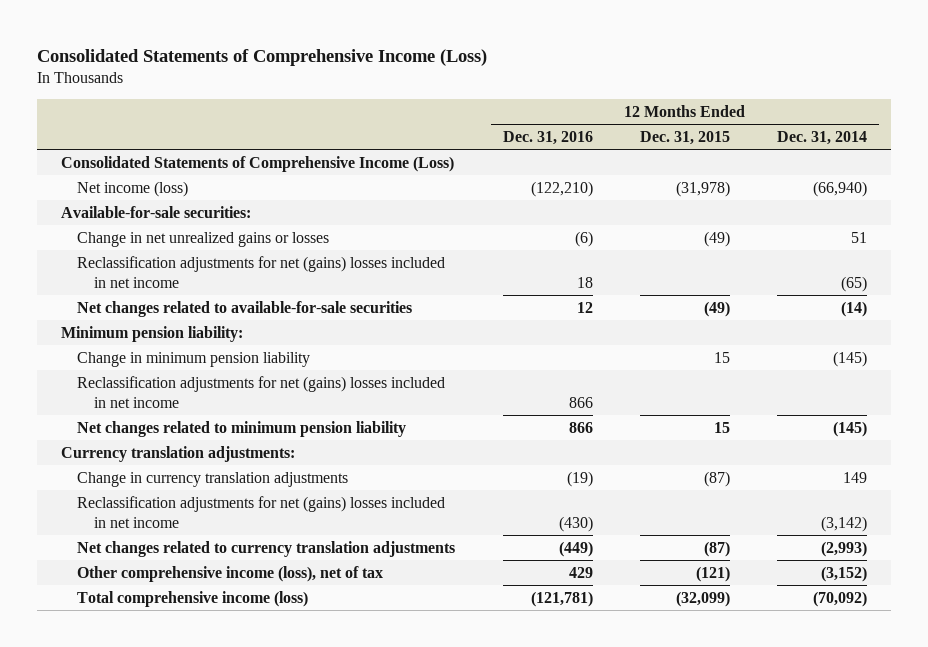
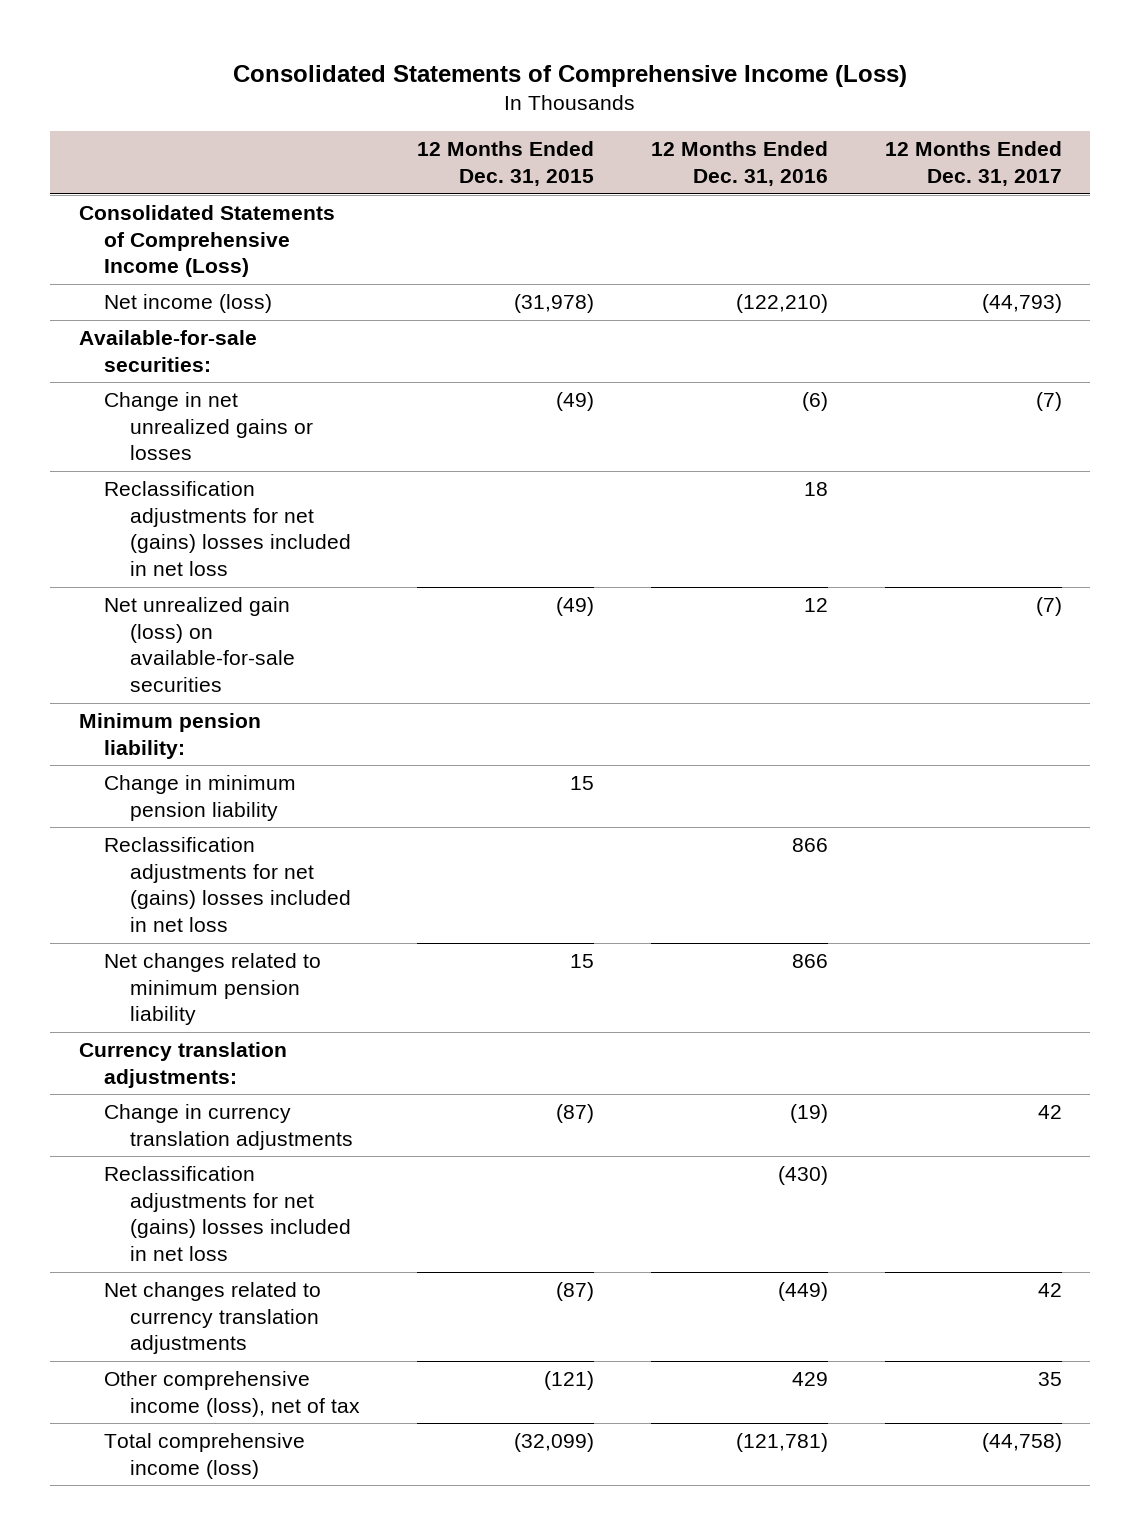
- | 12 Months Ended Dec. 31, 2016 | 12 Months Ended Dec. 31, 2015 | 12 Months Ended Dec. 31, 2014
+ | 12 Months Ended Dec. 31, 2015 | 12 Months Ended Dec. 31, 2016 | 12 Months Ended Dec. 31, 2017
- Reclassification adjustments for net (gains) losses included in net income | 18 | | (65)
- Net changes related to available-for-sale securities | 12 | (49) | (14)
+ Reclassification adjustments for net (gains) losses included in net loss | | 18 |
+ Net unrealized gain (loss) on available-for-sale securities | (49) | 12 | (7)
- Reclassification adjustments for net (gains) losses included in net income | 866 | |
+ Reclassification adjustments for net (gains) losses included in net loss | | 866 |
- Reclassification adjustments for net (gains) losses included in net income | (430) | | (3,142)
+ Reclassification adjustments for net (gains) losses included in net loss | | (430) |

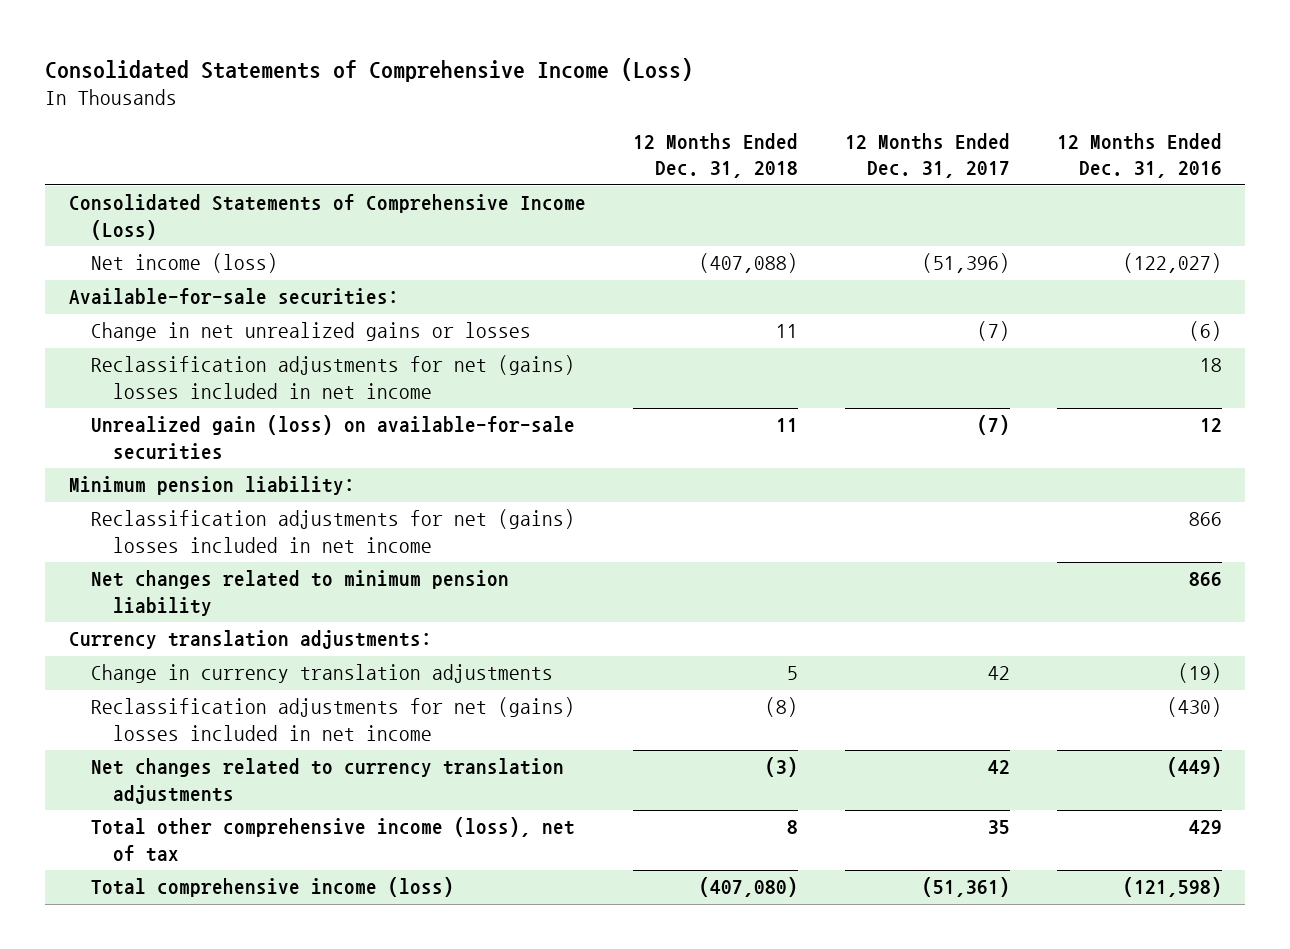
- | 12 Months Ended Dec. 31, 2015 | 12 Months Ended Dec. 31, 2016 | 12 Months Ended Dec. 31, 2017
+ | 12 Months Ended Dec. 31, 2018 | 12 Months Ended Dec. 31, 2017 | 12 Months Ended Dec. 31, 2016
- Net income (loss) | (31,978) | (122,210) | (44,793)
+ Net income (loss) | (407,088) | (51,396) | (122,027)
- Reclassification adjustments for net (gains) losses included in net loss | | 18 |
- Net unrealized gain (loss) on available-for-sale securities | (49) | 12 | (7)
+ Reclassification adjustments for net (gains) losses included in net income | | | 18
+ Unrealized gain (loss) on available-for-sale securities | 11 | (7) | 12
- Change in minimum pension liability | 15 | |
- Reclassification adjustments for net (gains) losses included in net loss | | 866 |
+ Reclassification adjustments for net (gains) losses included in net income | | | 866
- Reclassification adjustments for net (gains) losses included in net loss | | (430) |
+ Reclassification adjustments for net (gains) losses included in net income | (8) | | (430)
- Other comprehensive income (loss), net of tax | (121) | 429 | 35
- Total comprehensive income (loss) | (32,099) | (121,781) | (44,758)
+ Total other comprehensive income (loss), net of tax | 8 | 35 | 429
+ Total comprehensive income (loss) | (407,080) | (51,361) | (121,598)

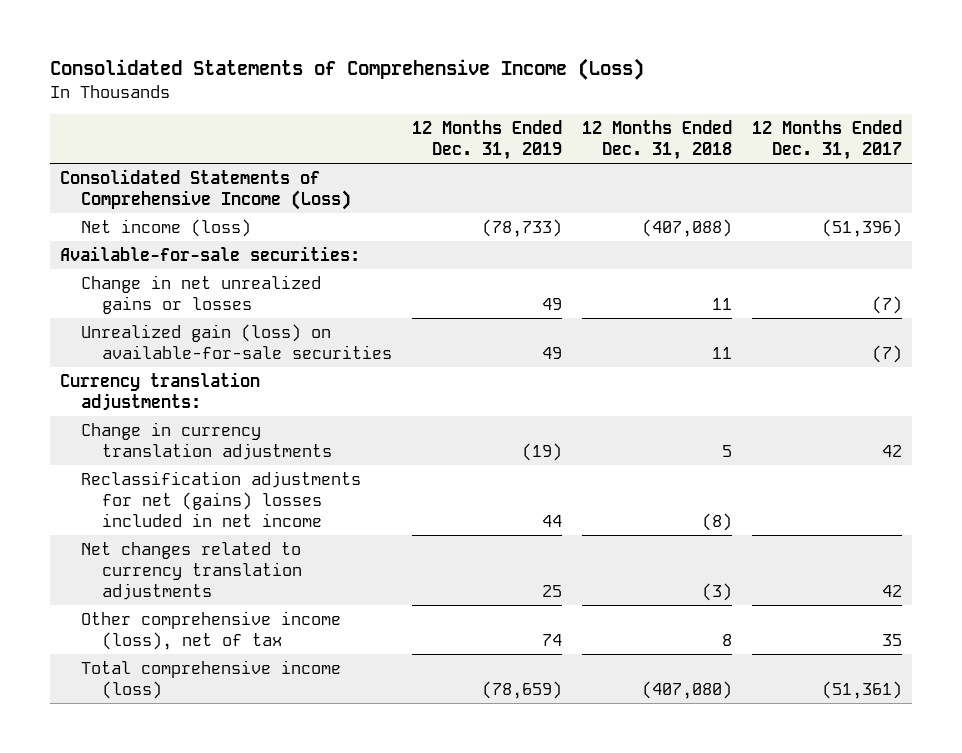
- | 12 Months Ended Dec. 31, 2018 | 12 Months Ended Dec. 31, 2017 | 12 Months Ended Dec. 31, 2016
+ | 12 Months Ended Dec. 31, 2019 | 12 Months Ended Dec. 31, 2018 | 12 Months Ended Dec. 31, 2017
- Reclassification adjustments for net (gains) losses included in net income | | | 18
- Minimum pension liability:
- Reclassification adjustments for net (gains) losses included in net income | | | 866
- Net changes related to minimum pension liability | | | 866
- Total other comprehensive income (loss), net of tax | 8 | 35 | 429
+ Other comprehensive income (loss), net of tax | 74 | 8 | 35

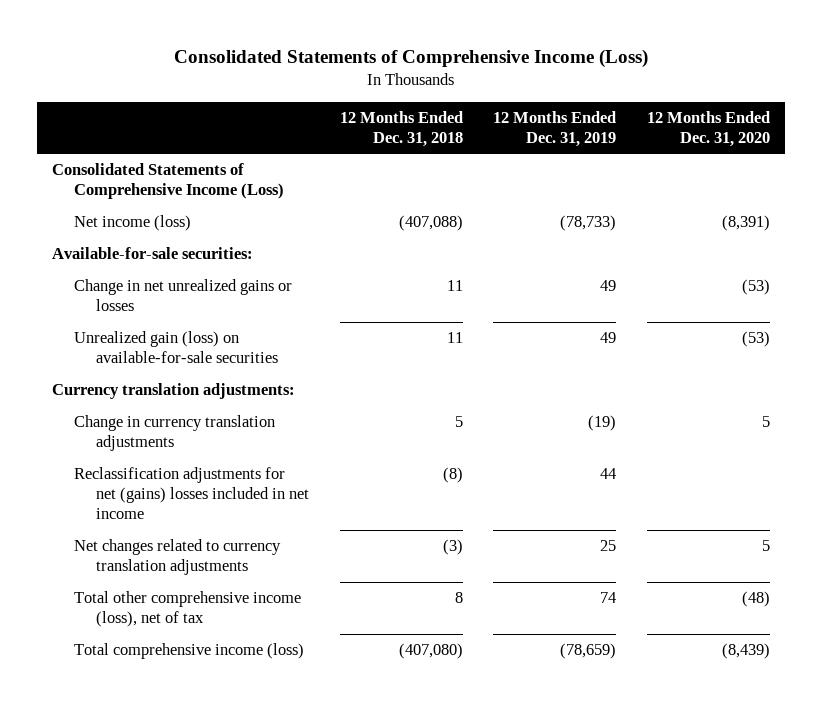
- | 12 Months Ended Dec. 31, 2019 | 12 Months Ended Dec. 31, 2018 | 12 Months Ended Dec. 31, 2017
+ | 12 Months Ended Dec. 31, 2018 | 12 Months Ended Dec. 31, 2019 | 12 Months Ended Dec. 31, 2020
- Other comprehensive income (loss), net of tax | 74 | 8 | 35
+ Total other comprehensive income (loss), net of tax | 8 | 74 | (48)

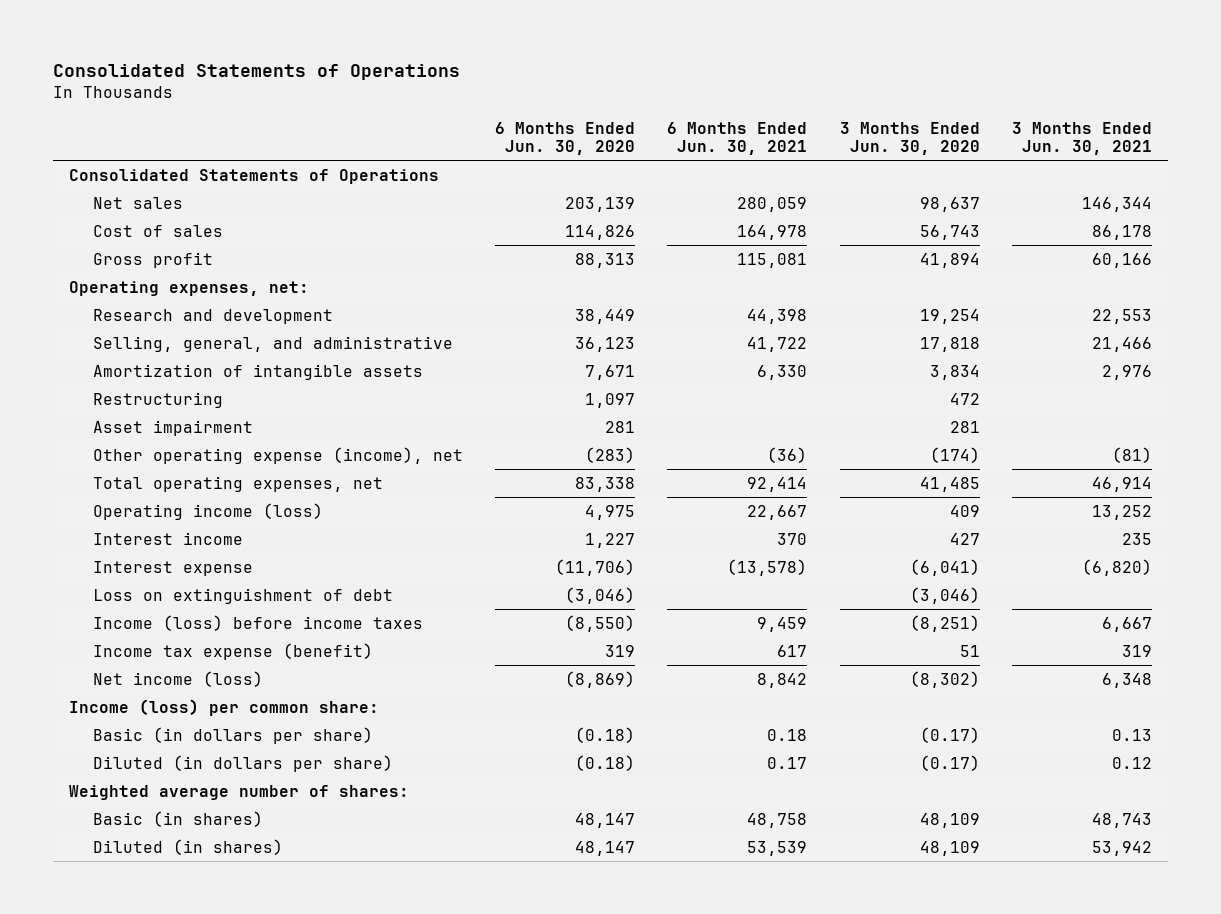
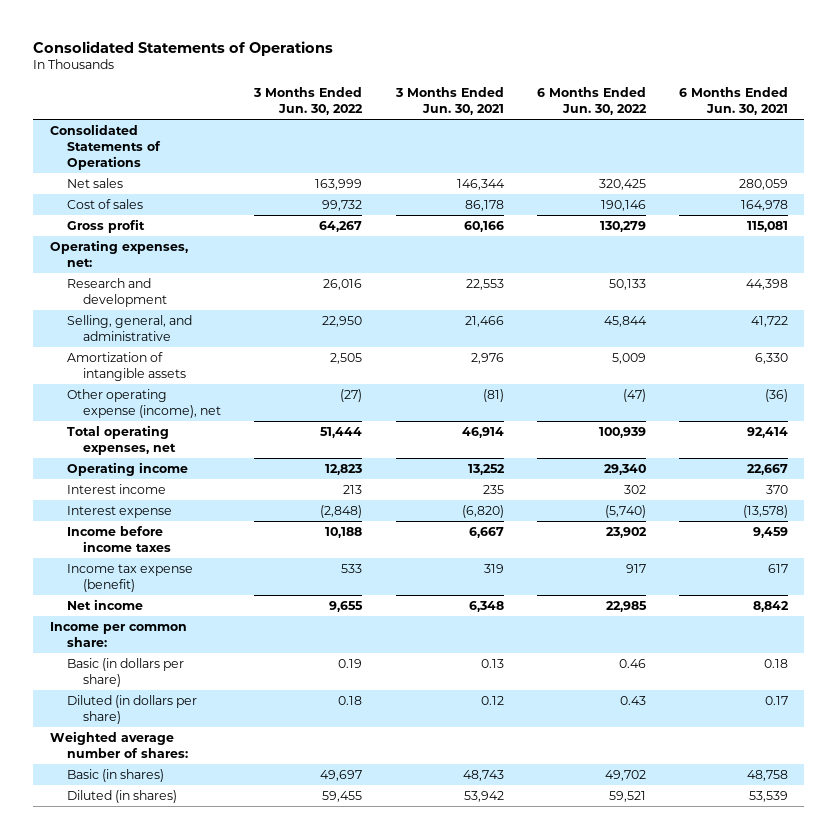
- | 6 Months Ended Jun. 30, 2020 | 6 Months Ended Jun. 30, 2021 | 3 Months Ended Jun. 30, 2020 | 3 Months Ended Jun. 30, 2021
+ | 3 Months Ended Jun. 30, 2022 | 3 Months Ended Jun. 30, 2021 | 6 Months Ended Jun. 30, 2022 | 6 Months Ended Jun. 30, 2021
- Restructuring | 1,097 | | 472 |
- Asset impairment | 281 | | 281 |
- Operating income (loss) | 4,975 | 22,667 | 409 | 13,252
+ Operating income | 12,823 | 13,252 | 29,340 | 22,667
- Loss on extinguishment of debt | (3,046) | | (3,046) |
- Income (loss) before income taxes | (8,550) | 9,459 | (8,251) | 6,667
+ Income before income taxes | 10,188 | 6,667 | 23,902 | 9,459
- Net income (loss) | (8,869) | 8,842 | (8,302) | 6,348
- Income (loss) per common share:
+ Net income | 9,655 | 6,348 | 22,985 | 8,842
+ Income per common share:

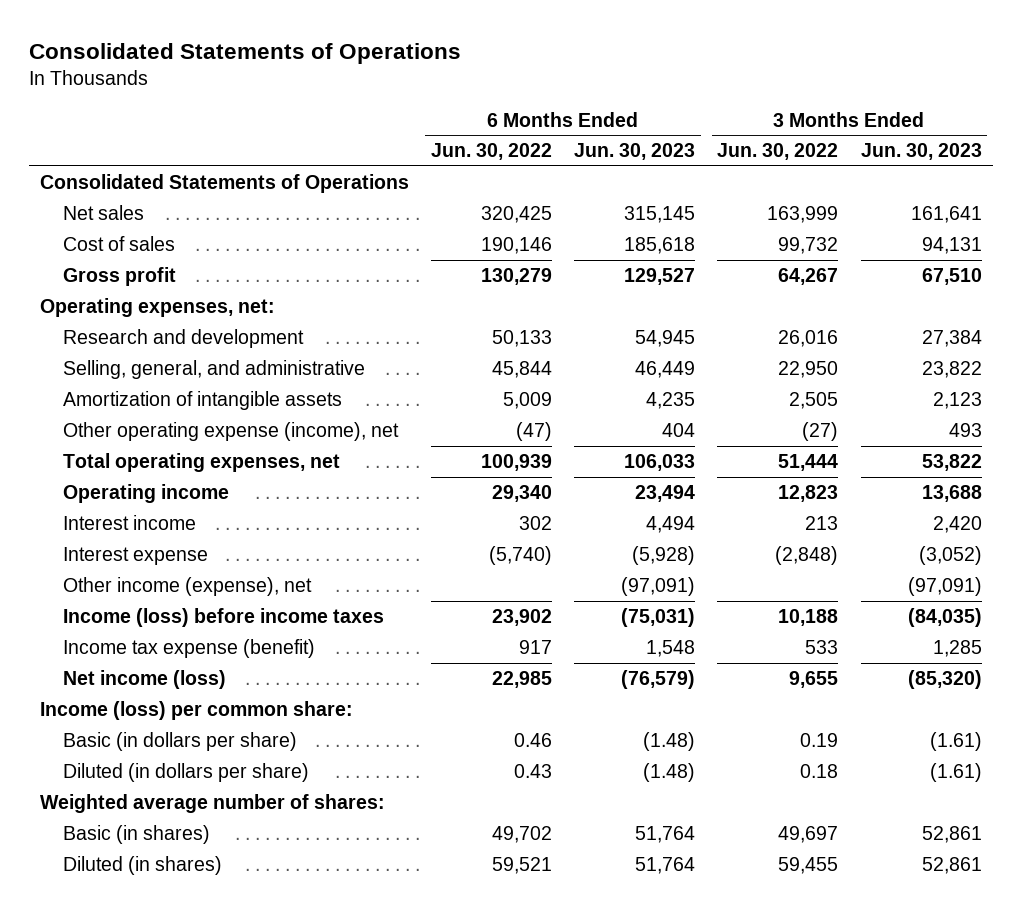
- | 3 Months Ended Jun. 30, 2022 | 3 Months Ended Jun. 30, 2021 | 6 Months Ended Jun. 30, 2022 | 6 Months Ended Jun. 30, 2021
+ | 6 Months Ended Jun. 30, 2022 | 6 Months Ended Jun. 30, 2023 | 3 Months Ended Jun. 30, 2022 | 3 Months Ended Jun. 30, 2023
- Income before income taxes | 10,188 | 6,667 | 23,902 | 9,459
+ Other income (expense), net | | (97,091) | | (97,091)
+ Income (loss) before income taxes | 23,902 | (75,031) | 10,188 | (84,035)
- Net income | 9,655 | 6,348 | 22,985 | 8,842
- Income per common share:
+ Net income (loss) | 22,985 | (76,579) | 9,655 | (85,320)
+ Income (loss) per common share:

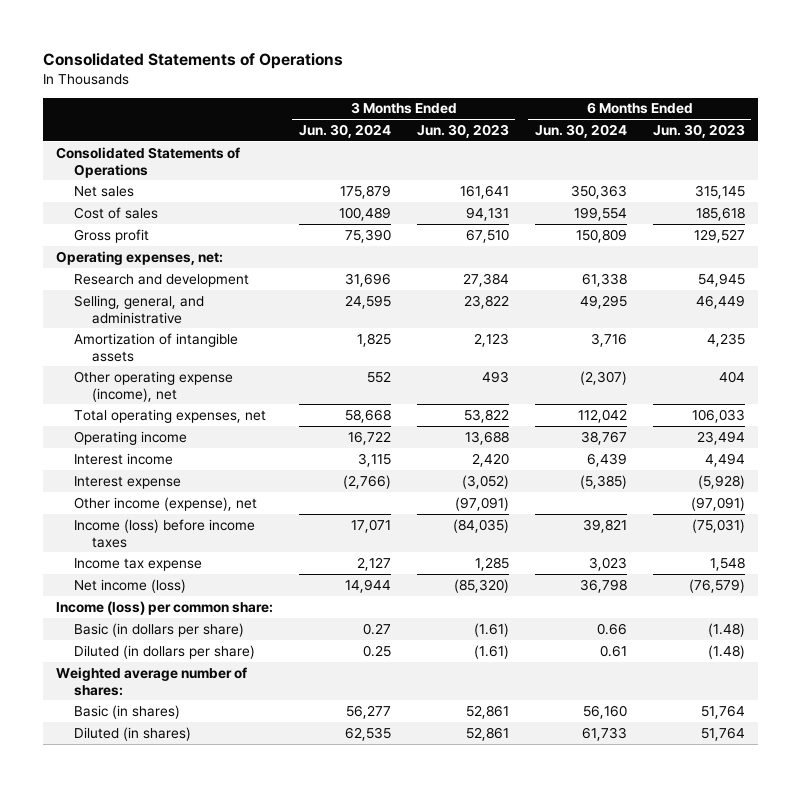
- | 6 Months Ended Jun. 30, 2022 | 6 Months Ended Jun. 30, 2023 | 3 Months Ended Jun. 30, 2022 | 3 Months Ended Jun. 30, 2023
+ | 3 Months Ended Jun. 30, 2024 | 3 Months Ended Jun. 30, 2023 | 6 Months Ended Jun. 30, 2024 | 6 Months Ended Jun. 30, 2023
- Income tax expense (benefit) | 917 | 1,548 | 533 | 1,285
+ Income tax expense | 2,127 | 1,285 | 3,023 | 1,548

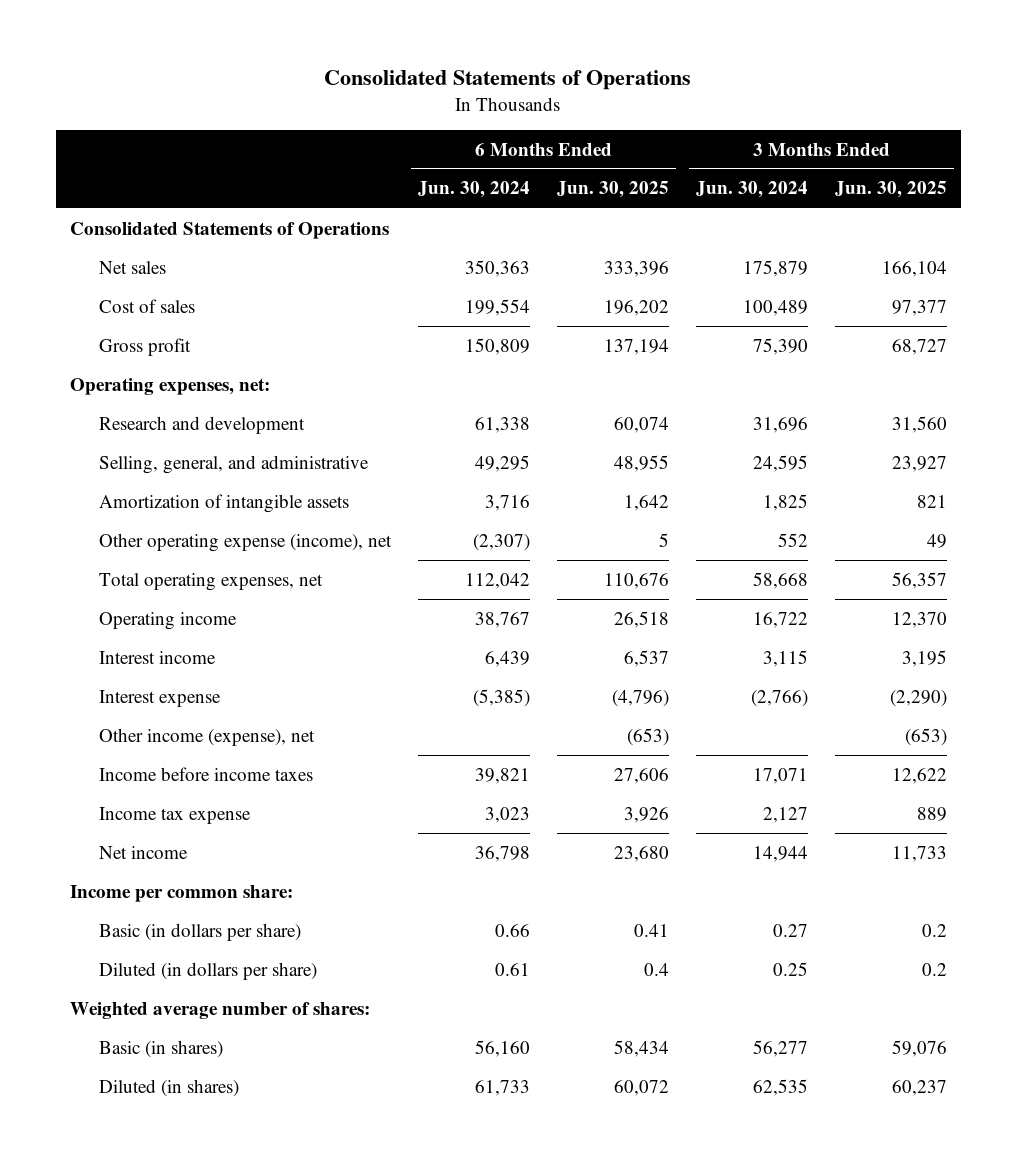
- | 3 Months Ended Jun. 30, 2024 | 3 Months Ended Jun. 30, 2023 | 6 Months Ended Jun. 30, 2024 | 6 Months Ended Jun. 30, 2023
+ | 6 Months Ended Jun. 30, 2024 | 6 Months Ended Jun. 30, 2025 | 3 Months Ended Jun. 30, 2024 | 3 Months Ended Jun. 30, 2025
- Income (loss) before income taxes | 17,071 | (84,035) | 39,821 | (75,031)
+ Income before income taxes | 39,821 | 27,606 | 17,071 | 12,622
- Net income (loss) | 14,944 | (85,320) | 36,798 | (76,579)
- Income (loss) per common share:
+ Net income | 36,798 | 23,680 | 14,944 | 11,733
+ Income per common share:

